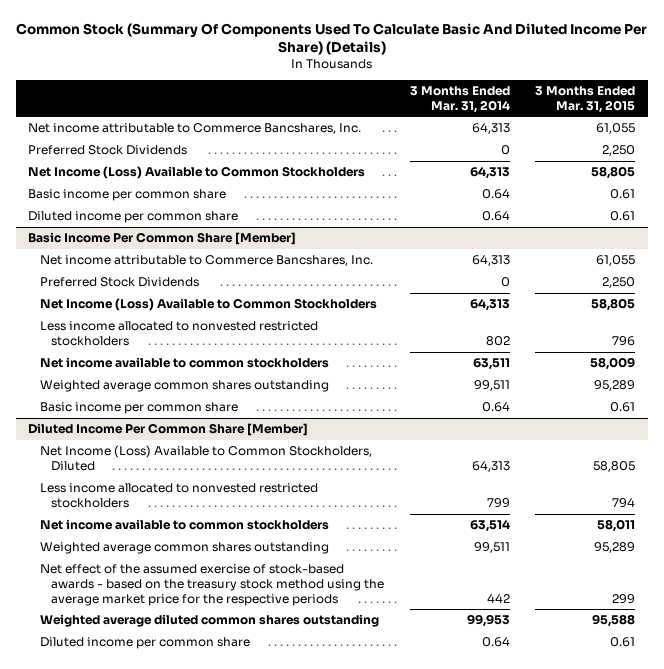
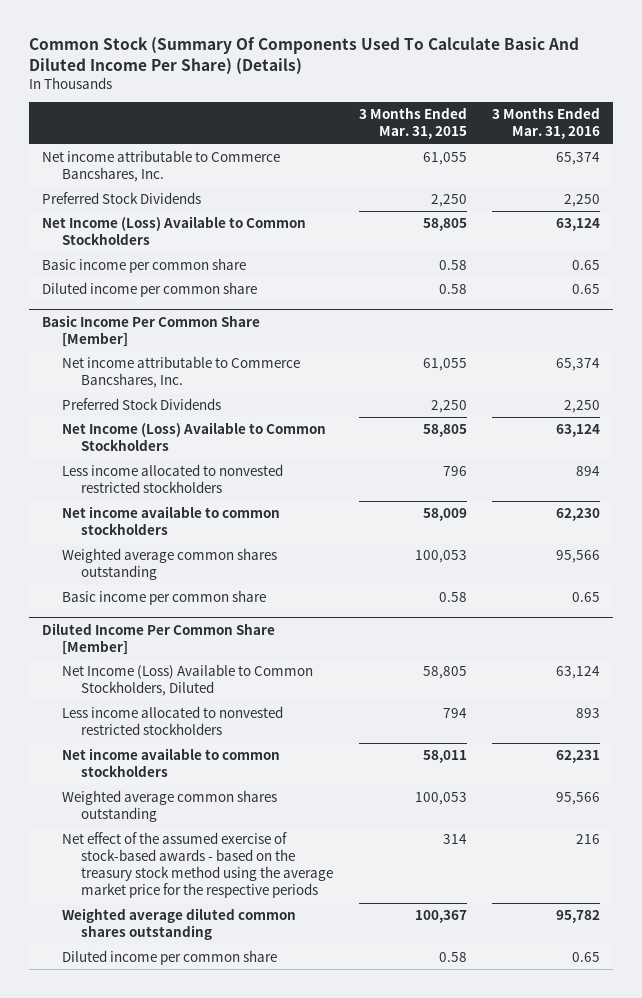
- | 3 Months Ended Mar. 31, 2014 | 3 Months Ended Mar. 31, 2015
+ | 3 Months Ended Mar. 31, 2015 | 3 Months Ended Mar. 31, 2016
- Basic income per common share | 0.64 | 0.61
- Diluted income per common share | 0.64 | 0.61
+ Basic income per common share | 0.58 | 0.65
+ Diluted income per common share | 0.58 | 0.65
@ Basic Income Per Common Share [Member]
- Weighted average common shares outstanding | 99,511 | 95,289
- Basic income per common share | 0.64 | 0.61
+ Weighted average common shares outstanding | 100,053 | 95,566
+ Basic income per common share | 0.58 | 0.65
@ Diluted Income Per Common Share [Member]
- Weighted average common shares outstanding | 99,511 | 95,289
- Net effect of the assumed exercise of stock-based awards - based on the treasury stock method using the average market price for the respective periods | 442 | 299
- Weighted average diluted common shares outstanding | 99,953 | 95,588
- Diluted income per common share | 0.64 | 0.61
+ Weighted average common shares outstanding | 100,053 | 95,566
+ Net effect of the assumed exercise of stock-based awards - based on the treasury stock method using the average market price for the respective periods | 314 | 216
+ Weighted average diluted common shares outstanding | 100,367 | 95,782
+ Diluted income per common share | 0.58 | 0.65

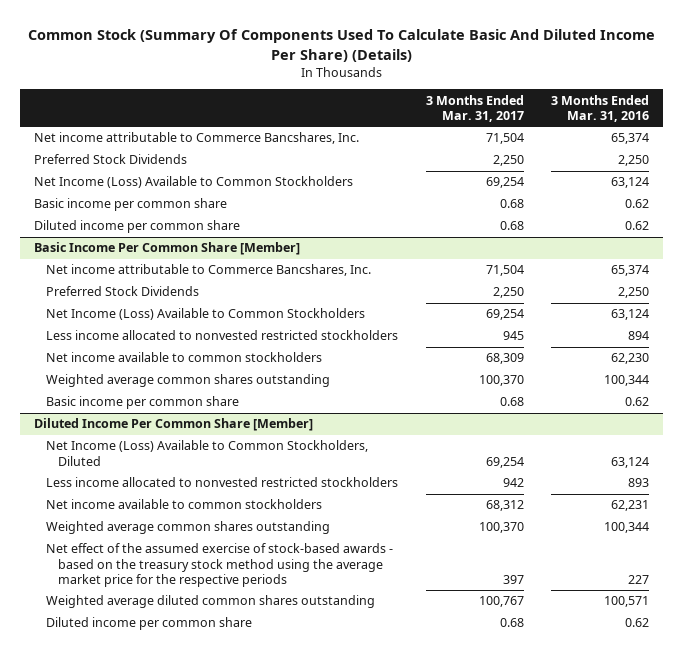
- | 3 Months Ended Mar. 31, 2015 | 3 Months Ended Mar. 31, 2016
+ | 3 Months Ended Mar. 31, 2017 | 3 Months Ended Mar. 31, 2016
- Basic income per common share | 0.58 | 0.65
- Diluted income per common share | 0.58 | 0.65
+ Basic income per common share | 0.68 | 0.62
+ Diluted income per common share | 0.68 | 0.62
@ Basic Income Per Common Share [Member]
- Weighted average common shares outstanding | 100,053 | 95,566
- Basic income per common share | 0.58 | 0.65
+ Weighted average common shares outstanding | 100,370 | 100,344
+ Basic income per common share | 0.68 | 0.62
@ Diluted Income Per Common Share [Member]
- Weighted average common shares outstanding | 100,053 | 95,566
- Net effect of the assumed exercise of stock-based awards - based on the treasury stock method using the average market price for the respective periods | 314 | 216
- Weighted average diluted common shares outstanding | 100,367 | 95,782
- Diluted income per common share | 0.58 | 0.65
+ Weighted average common shares outstanding | 100,370 | 100,344
+ Net effect of the assumed exercise of stock-based awards - based on the treasury stock method using the average market price for the respective periods | 397 | 227
+ Weighted average diluted common shares outstanding | 100,767 | 100,571
+ Diluted income per common share | 0.68 | 0.62

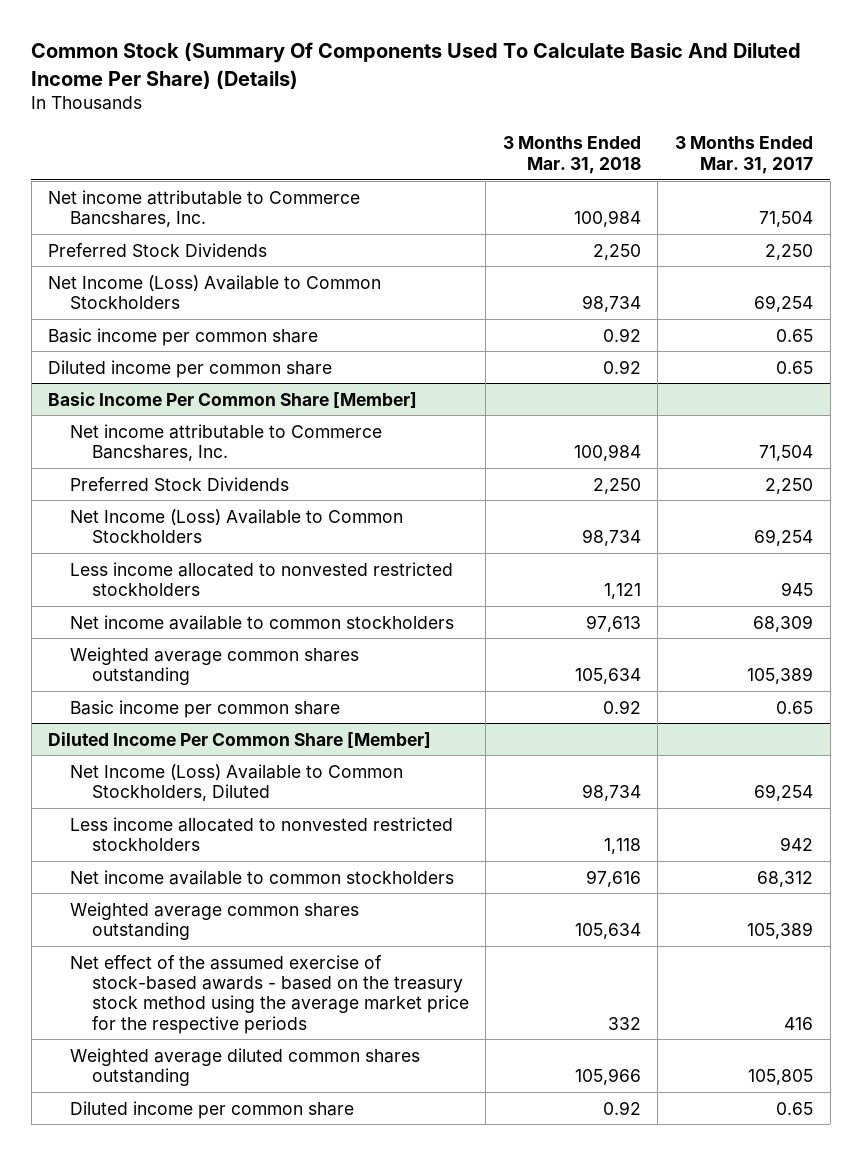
- | 3 Months Ended Mar. 31, 2017 | 3 Months Ended Mar. 31, 2016
+ | 3 Months Ended Mar. 31, 2018 | 3 Months Ended Mar. 31, 2017
- Basic income per common share | 0.68 | 0.62
- Diluted income per common share | 0.68 | 0.62
+ Basic income per common share | 0.92 | 0.65
+ Diluted income per common share | 0.92 | 0.65
@ Basic Income Per Common Share [Member]
- Weighted average common shares outstanding | 100,370 | 100,344
- Basic income per common share | 0.68 | 0.62
+ Weighted average common shares outstanding | 105,634 | 105,389
+ Basic income per common share | 0.92 | 0.65
@ Diluted Income Per Common Share [Member]
- Weighted average common shares outstanding | 100,370 | 100,344
- Net effect of the assumed exercise of stock-based awards - based on the treasury stock method using the average market price for the respective periods | 397 | 227
- Weighted average diluted common shares outstanding | 100,767 | 100,571
- Diluted income per common share | 0.68 | 0.62
+ Weighted average common shares outstanding | 105,634 | 105,389
+ Net effect of the assumed exercise of stock-based awards - based on the treasury stock method using the average market price for the respective periods | 332 | 416
+ Weighted average diluted common shares outstanding | 105,966 | 105,805
+ Diluted income per common share | 0.92 | 0.65

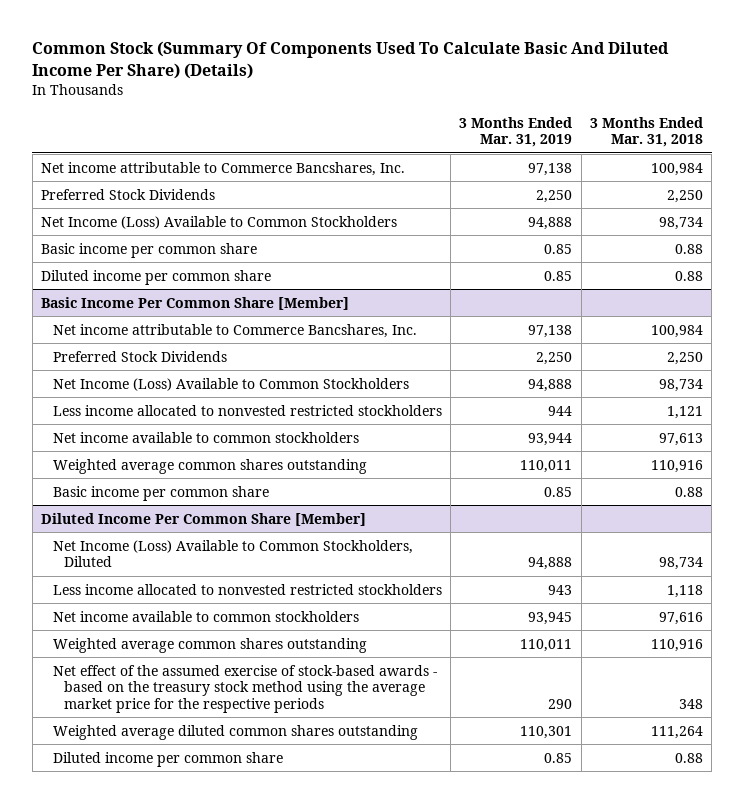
- | 3 Months Ended Mar. 31, 2018 | 3 Months Ended Mar. 31, 2017
+ | 3 Months Ended Mar. 31, 2019 | 3 Months Ended Mar. 31, 2018
- Basic income per common share | 0.92 | 0.65
- Diluted income per common share | 0.92 | 0.65
+ Basic income per common share | 0.85 | 0.88
+ Diluted income per common share | 0.85 | 0.88
@ Basic Income Per Common Share [Member]
- Weighted average common shares outstanding | 105,634 | 105,389
- Basic income per common share | 0.92 | 0.65
+ Weighted average common shares outstanding | 110,011 | 110,916
+ Basic income per common share | 0.85 | 0.88
@ Diluted Income Per Common Share [Member]
- Weighted average common shares outstanding | 105,634 | 105,389
- Net effect of the assumed exercise of stock-based awards - based on the treasury stock method using the average market price for the respective periods | 332 | 416
- Weighted average diluted common shares outstanding | 105,966 | 105,805
- Diluted income per common share | 0.92 | 0.65
+ Weighted average common shares outstanding | 110,011 | 110,916
+ Net effect of the assumed exercise of stock-based awards - based on the treasury stock method using the average market price for the respective periods | 290 | 348
+ Weighted average diluted common shares outstanding | 110,301 | 111,264
+ Diluted income per common share | 0.85 | 0.88

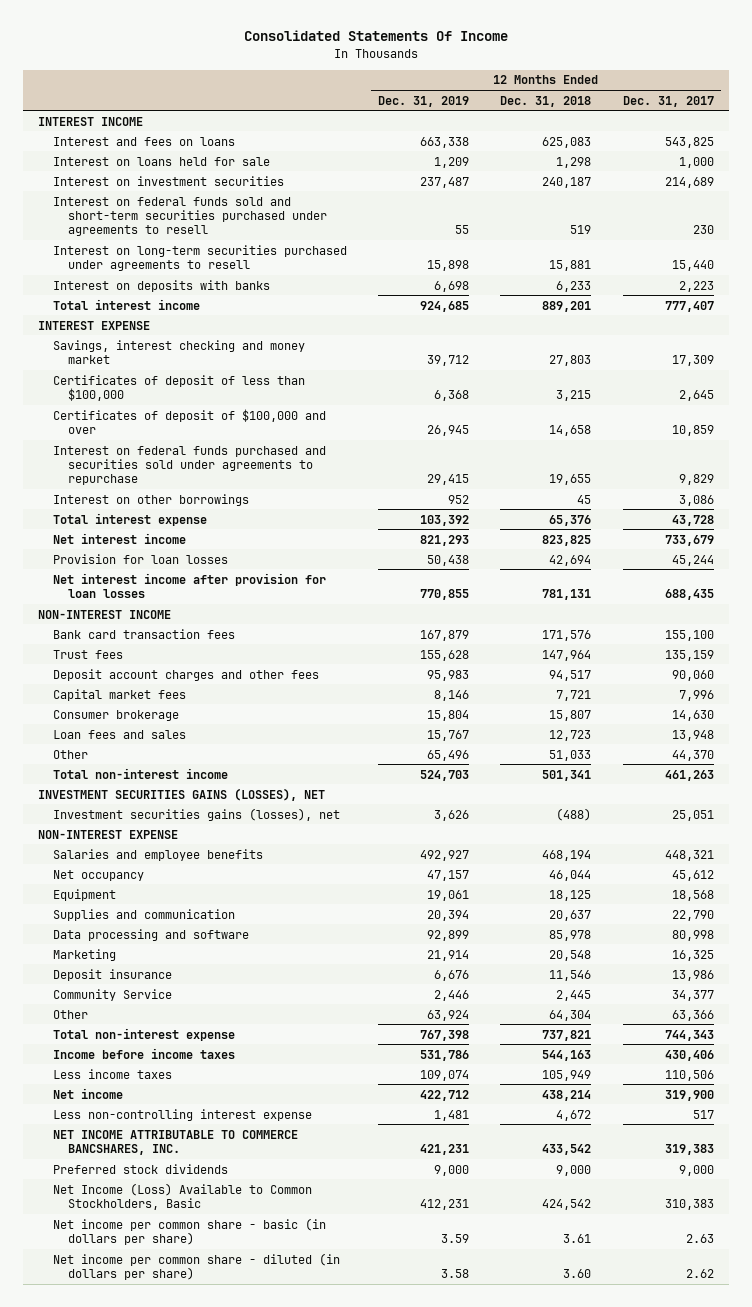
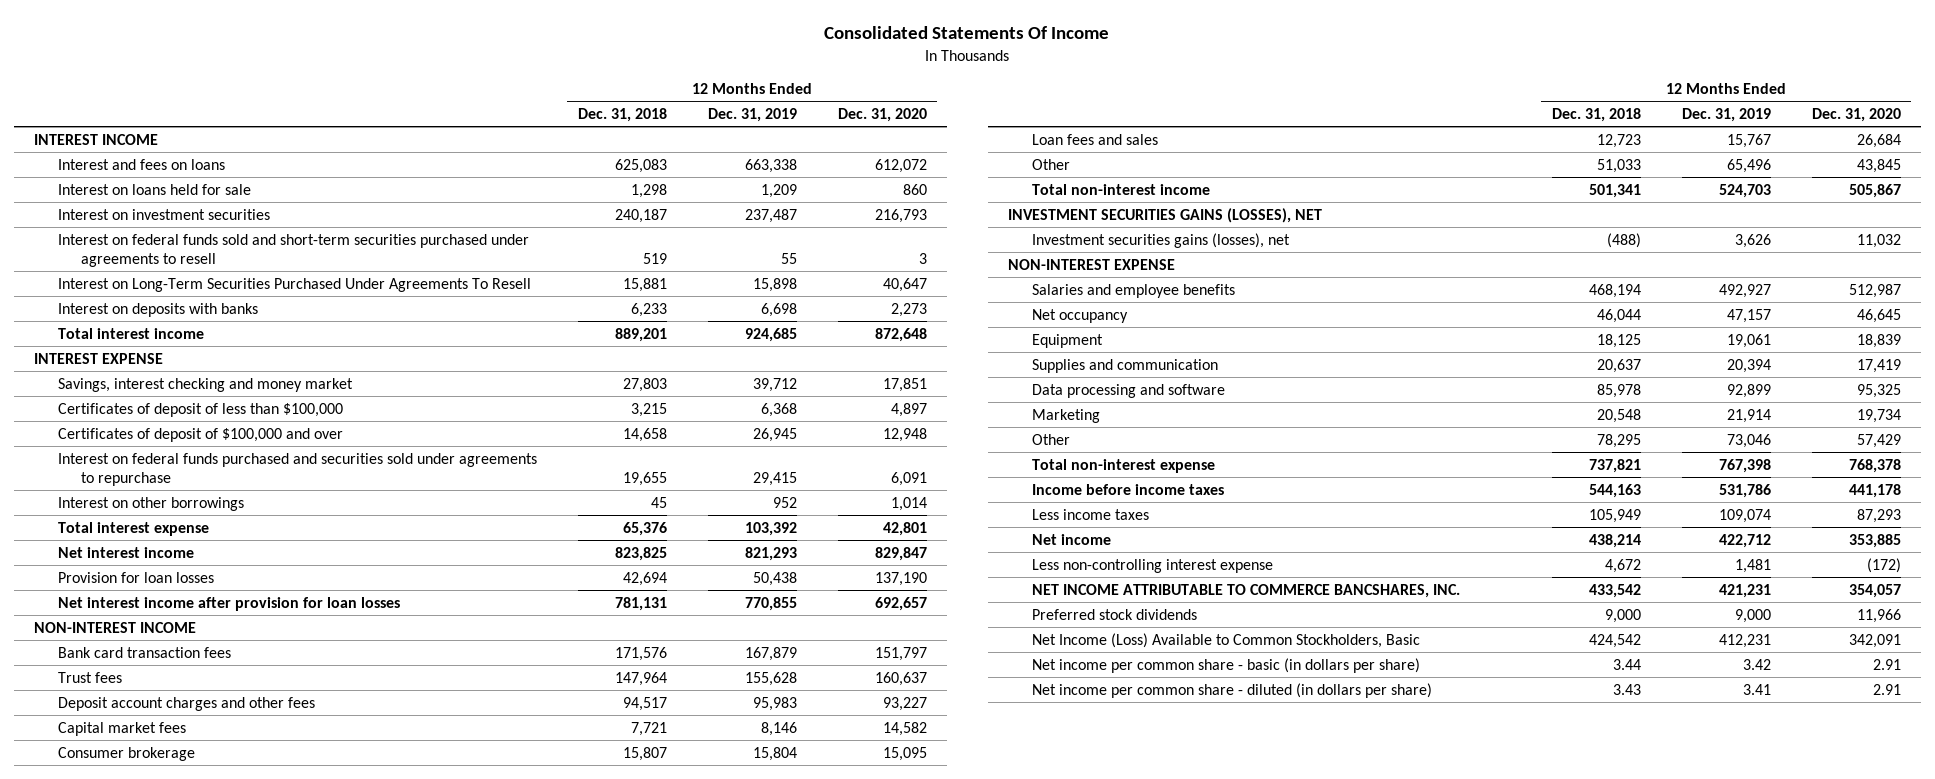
- | 12 Months Ended Dec. 31, 2019 | 12 Months Ended Dec. 31, 2018 | 12 Months Ended Dec. 31, 2017
+ | 12 Months Ended Dec. 31, 2018 | 12 Months Ended Dec. 31, 2019 | 12 Months Ended Dec. 31, 2020
- Interest on long-term securities purchased under agreements to resell | 15,898 | 15,881 | 15,440
+ Interest on Long-Term Securities Purchased Under Agreements To Resell | 15,881 | 15,898 | 40,647
- Deposit insurance | 6,676 | 11,546 | 13,986
- Community Service | 2,446 | 2,445 | 34,377
- Other | 63,924 | 64,304 | 63,366
+ Other | 78,295 | 73,046 | 57,429
- Net income per common share - basic (in dollars per share) | 3.59 | 3.61 | 2.63
- Net income per common share - diluted (in dollars per share) | 3.58 | 3.60 | 2.62
+ Net income per common share - basic (in dollars per share) | 3.44 | 3.42 | 2.91
+ Net income per common share - diluted (in dollars per share) | 3.43 | 3.41 | 2.91

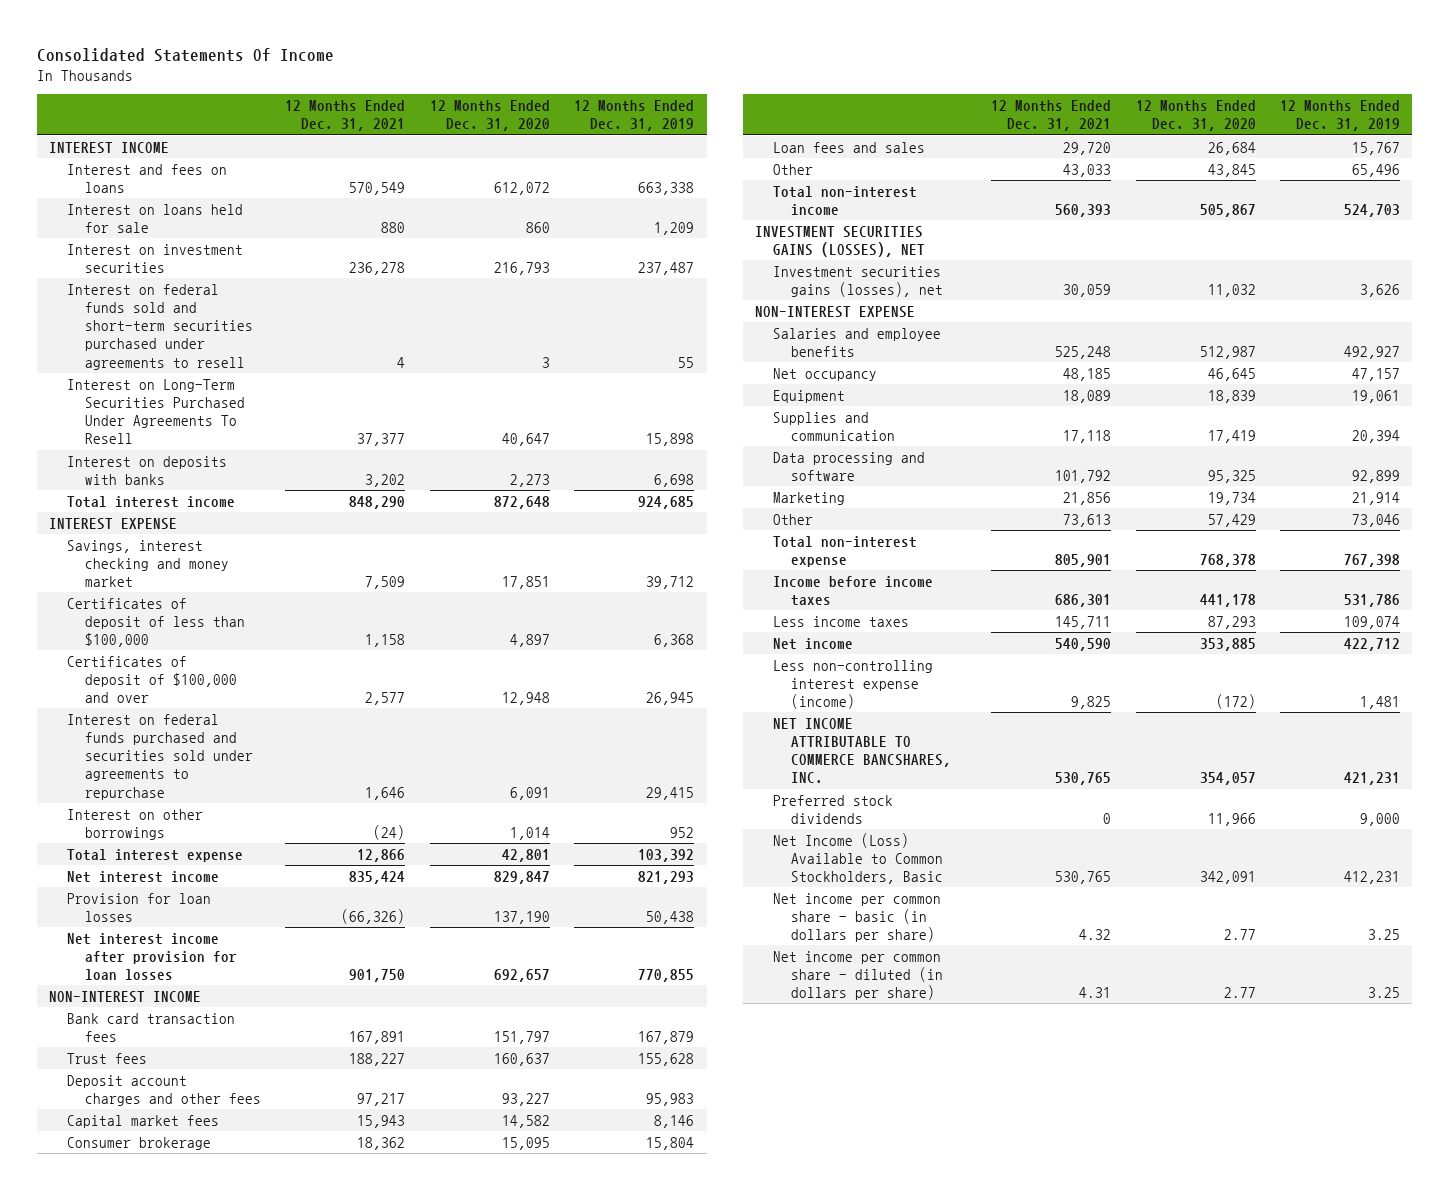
- | 12 Months Ended Dec. 31, 2018 | 12 Months Ended Dec. 31, 2019 | 12 Months Ended Dec. 31, 2020
+ | 12 Months Ended Dec. 31, 2021 | 12 Months Ended Dec. 31, 2020 | 12 Months Ended Dec. 31, 2019
- Less non-controlling interest expense | 4,672 | 1,481 | (172)
+ Less non-controlling interest expense (income) | 9,825 | (172) | 1,481
- Net income per common share - basic (in dollars per share) | 3.44 | 3.42 | 2.91
- Net income per common share - diluted (in dollars per share) | 3.43 | 3.41 | 2.91
+ Net income per common share - basic (in dollars per share) | 4.32 | 2.77 | 3.25
+ Net income per common share - diluted (in dollars per share) | 4.31 | 2.77 | 3.25

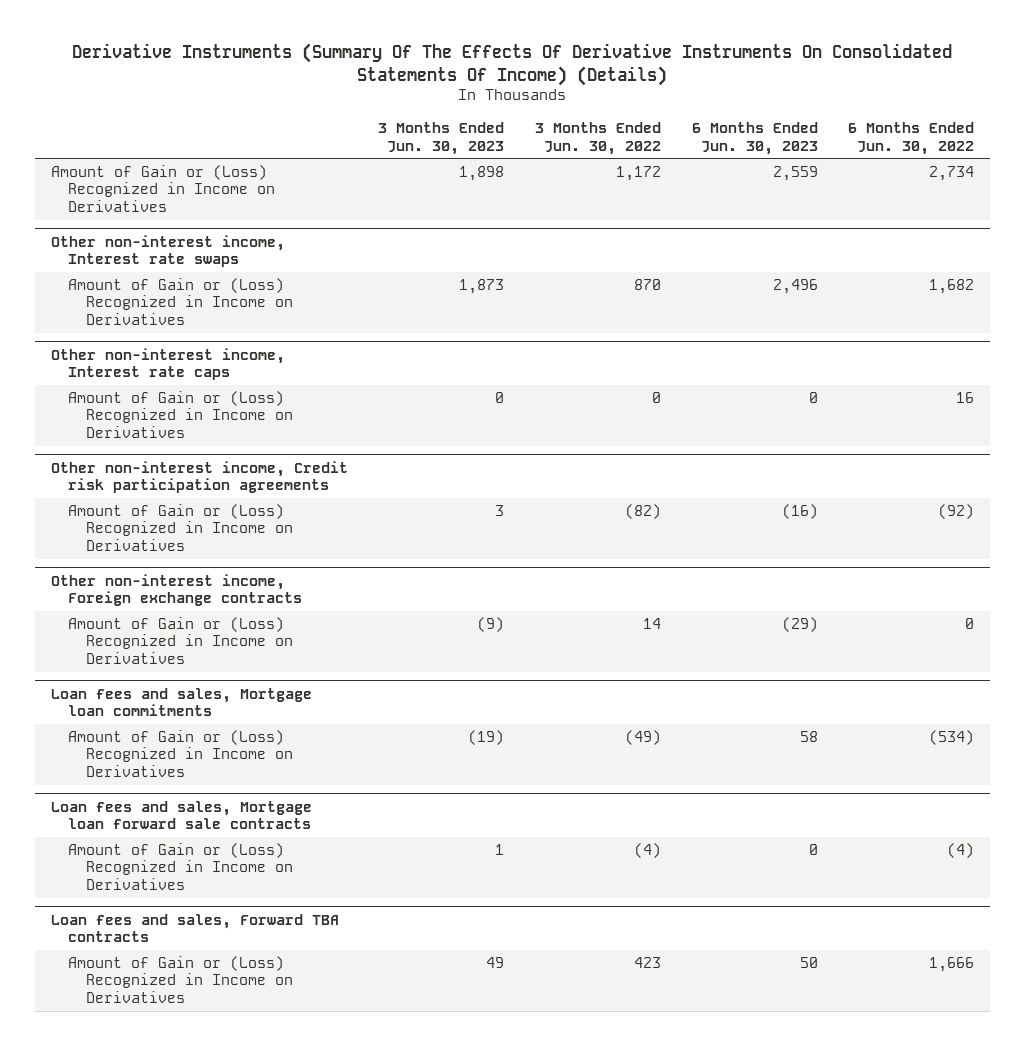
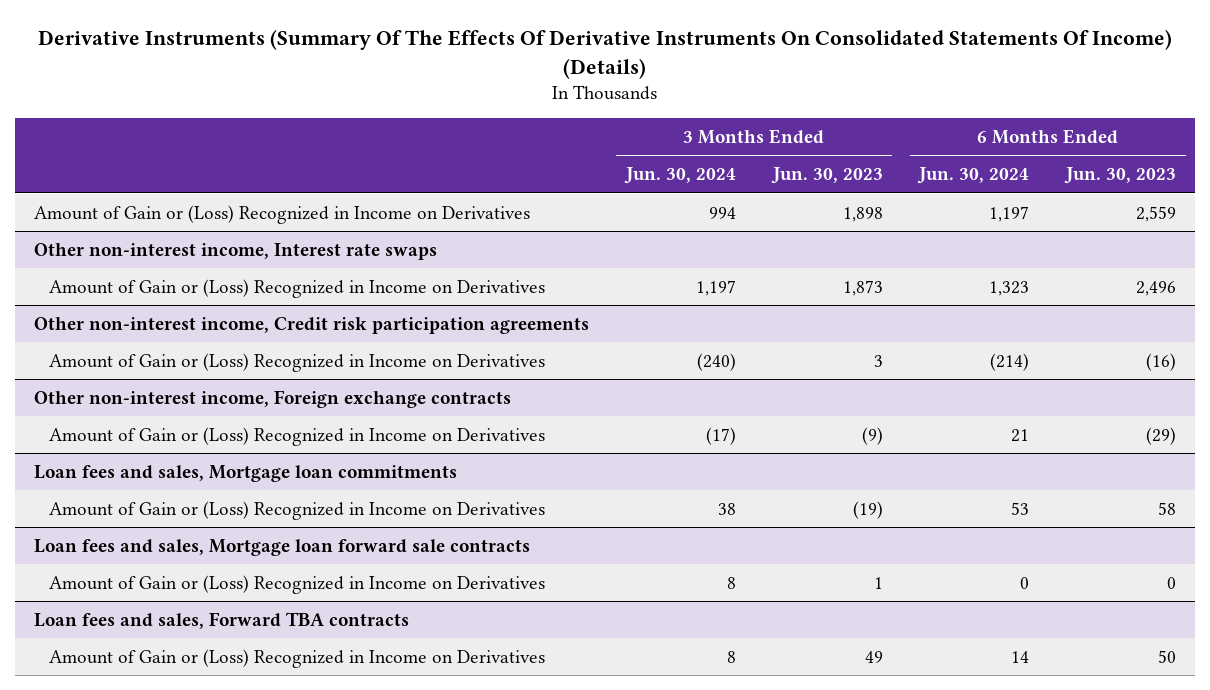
- | 3 Months Ended Jun. 30, 2023 | 3 Months Ended Jun. 30, 2022 | 6 Months Ended Jun. 30, 2023 | 6 Months Ended Jun. 30, 2022
+ | 3 Months Ended Jun. 30, 2024 | 3 Months Ended Jun. 30, 2023 | 6 Months Ended Jun. 30, 2024 | 6 Months Ended Jun. 30, 2023
- Other non-interest income, Interest rate caps
- Amount of Gain or (Loss) Recognized in Income on Derivatives | 0 | 0 | 0 | 16

